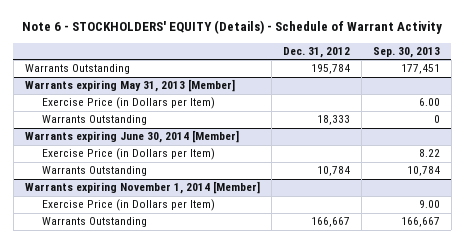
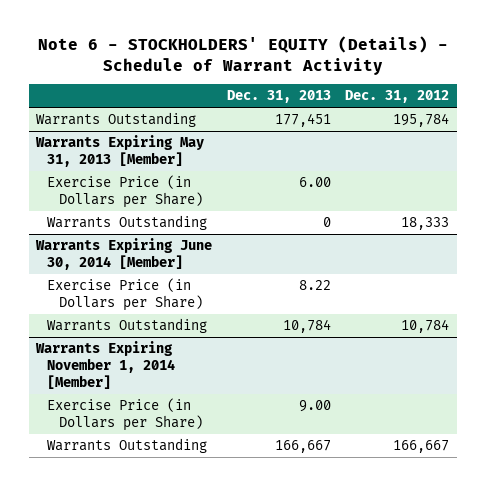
- | Dec. 31, 2012 | Sep. 30, 2013
+ | Dec. 31, 2013 | Dec. 31, 2012
- Warrants expiring May 31, 2013 [Member]
- Exercise Price (in Dollars per Item) | | 6.00
+ Warrants Expiring May 31, 2013 [Member]
+ Exercise Price (in Dollars per Share) | 6.00 |
- Warrants expiring June 30, 2014 [Member]
- Exercise Price (in Dollars per Item) | | 8.22
+ Warrants Expiring June 30, 2014 [Member]
+ Exercise Price (in Dollars per Share) | 8.22 |
- Warrants expiring November 1, 2014 [Member]
- Exercise Price (in Dollars per Item) | | 9.00
+ Warrants Expiring November 1, 2014 [Member]
+ Exercise Price (in Dollars per Share) | 9.00 |

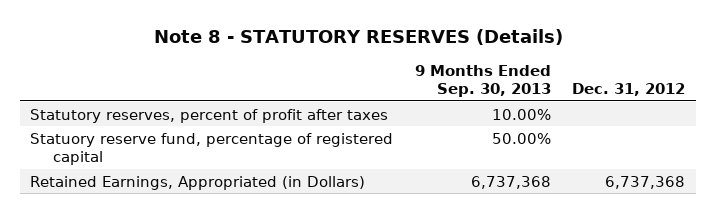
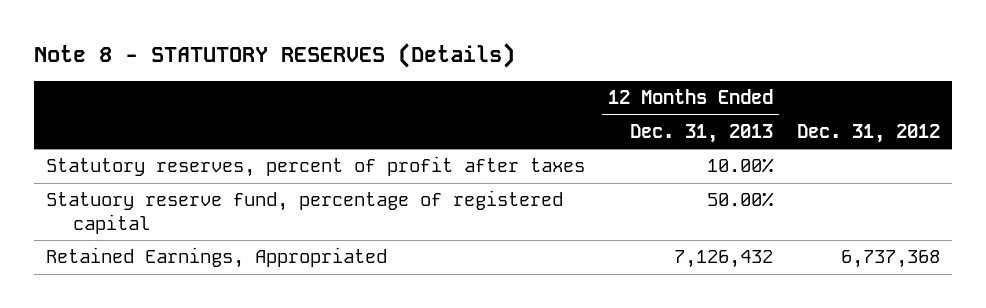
- | 9 Months Ended Sep. 30, 2013 | Dec. 31, 2012
+ | 12 Months Ended Dec. 31, 2013 | Dec. 31, 2012
- Retained Earnings, Appropriated (in Dollars) | 6,737,368 | 6,737,368
+ Retained Earnings, Appropriated | 7,126,432 | 6,737,368

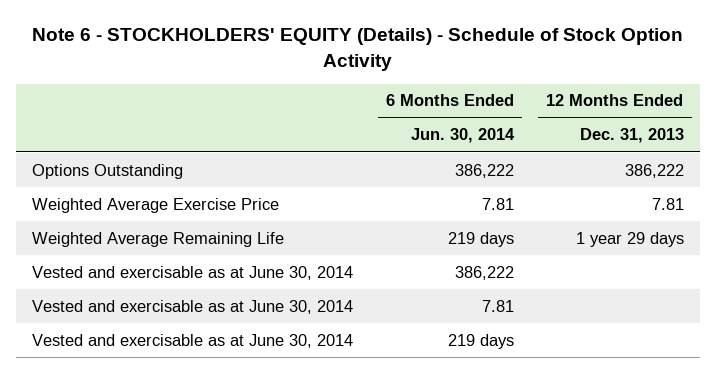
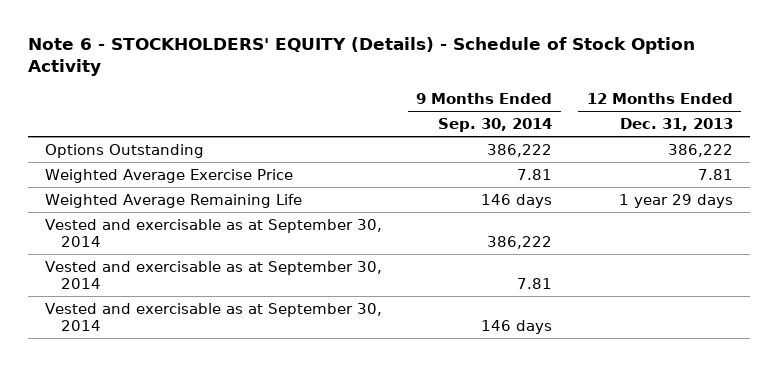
- | 6 Months Ended Jun. 30, 2014 | 12 Months Ended Dec. 31, 2013
+ | 9 Months Ended Sep. 30, 2014 | 12 Months Ended Dec. 31, 2013
- Vested and exercisable as at June 30, 2014 | 386,222 |
- Vested and exercisable as at June 30, 2014 | 7.81 |
- Vested and exercisable as at June 30, 2014 | 219 days |
+ Vested and exercisable as at September 30, 2014 | 386,222 |
+ Vested and exercisable as at September 30, 2014 | 7.81 |
+ Vested and exercisable as at September 30, 2014 | 146 days |

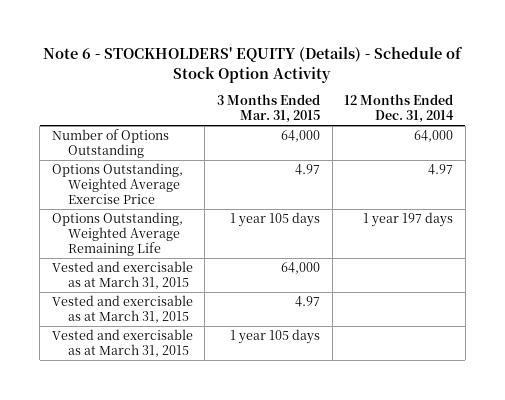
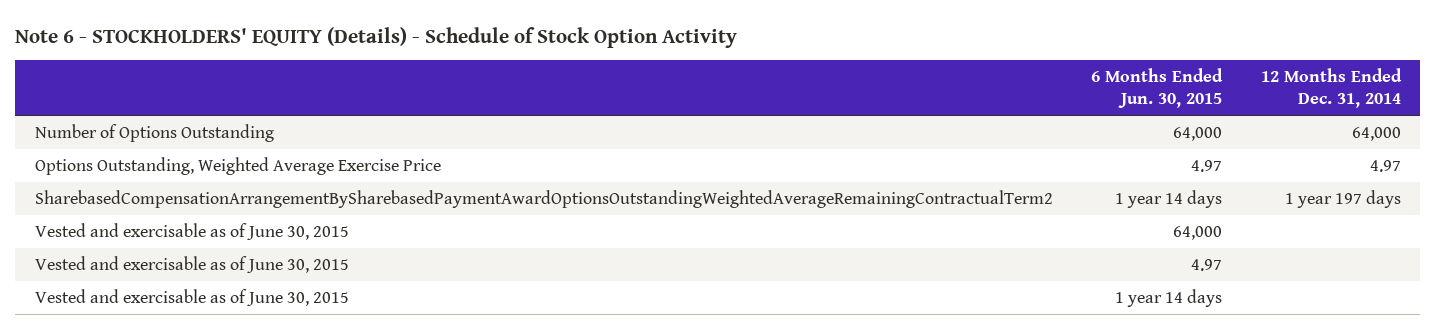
- | 3 Months Ended Mar. 31, 2015 | 12 Months Ended Dec. 31, 2014
+ | 6 Months Ended Jun. 30, 2015 | 12 Months Ended Dec. 31, 2014
- Options Outstanding, Weighted Average Remaining Life | 1 year 105 days | 1 year 197 days
- Vested and exercisable as at March 31, 2015 | 64,000 |
- Vested and exercisable as at March 31, 2015 | 4.97 |
- Vested and exercisable as at March 31, 2015 | 1 year 105 days |
+ SharebasedCompensationArrangementBySharebasedPaymentAwardOptionsOutstandingWeightedAverageRemainingContractualTerm2 | 1 year 14 days | 1 year 197 days
+ Vested and exercisable as of June 30, 2015 | 64,000 |
+ Vested and exercisable as of June 30, 2015 | 4.97 |
+ Vested and exercisable as of June 30, 2015 | 1 year 14 days |

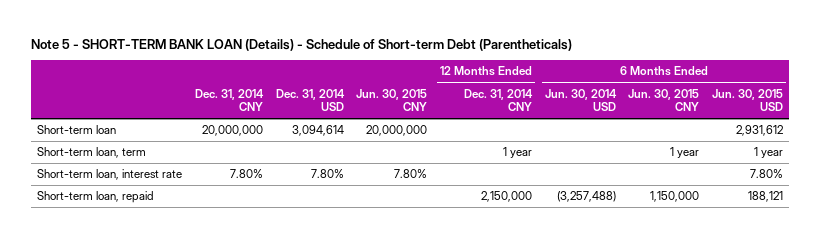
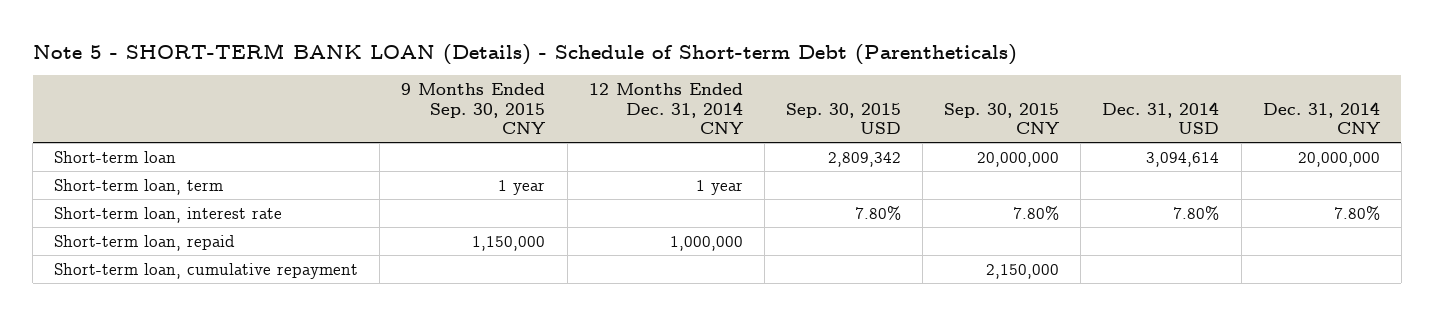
- | Dec. 31, 2014 CNY | Dec. 31, 2014 USD | Jun. 30, 2015 CNY | 12 Months Ended Dec. 31, 2014 CNY | 6 Months Ended Jun. 30, 2014 USD | 6 Months Ended Jun. 30, 2015 CNY | 6 Months Ended Jun. 30, 2015 USD
+ | 9 Months Ended Sep. 30, 2015 CNY | 12 Months Ended Dec. 31, 2014 CNY | Sep. 30, 2015 USD | Sep. 30, 2015 CNY | Dec. 31, 2014 USD | Dec. 31, 2014 CNY
- Short-term loan, repaid | | | | 2,150,000 | (3,257,488) | 1,150,000 | 188,121
+ Short-term loan, repaid | 1,150,000 | 1,000,000 | | | |
+ Short-term loan, cumulative repayment | | | | 2,150,000 | |

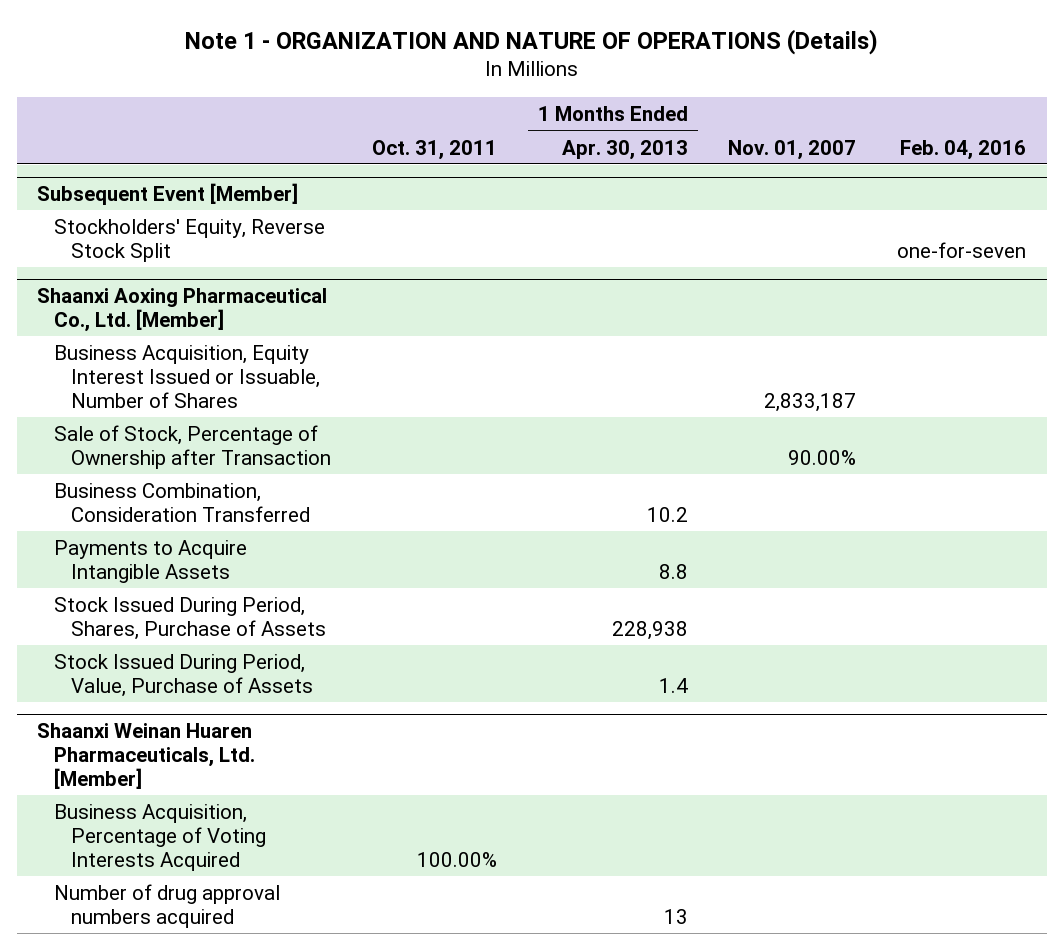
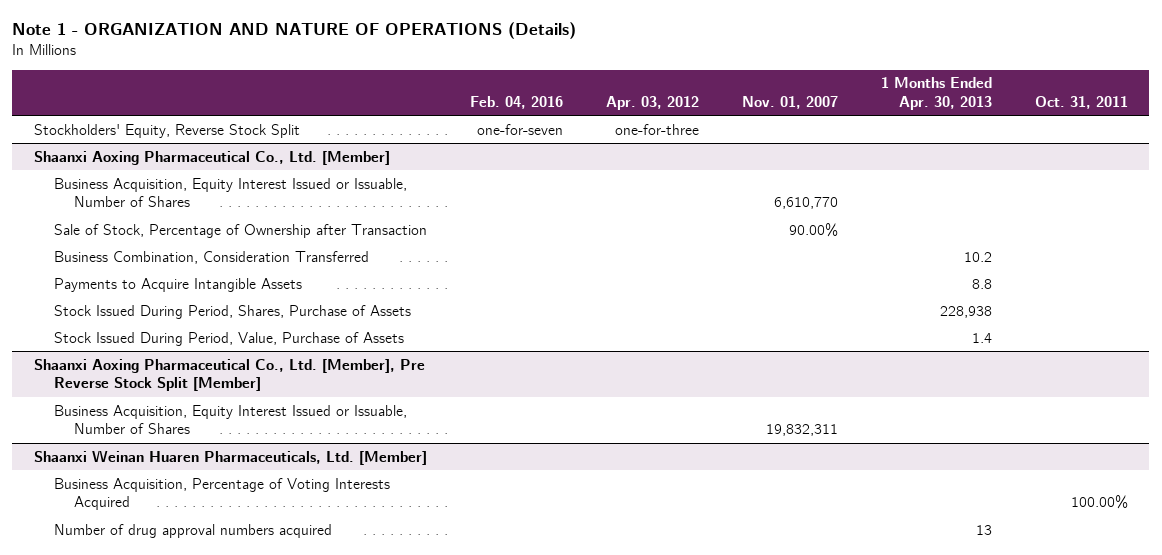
- | Oct. 31, 2011 | 1 Months Ended Apr. 30, 2013 | Nov. 01, 2007 | Feb. 04, 2016
+ | Feb. 04, 2016 | Apr. 03, 2012 | Nov. 01, 2007 | 1 Months Ended Apr. 30, 2013 | Oct. 31, 2011
- Subsequent Event [Member]
- Stockholders' Equity, Reverse Stock Split | | | | one-for-seven
+ Stockholders' Equity, Reverse Stock Split | one-for-seven | one-for-three | | |
@ Shaanxi Aoxing Pharmaceutical Co., Ltd. [Member]
- Business Acquisition, Equity Interest Issued or Issuable, Number of Shares | | | 2,833,187 |
+ Business Acquisition, Equity Interest Issued or Issuable, Number of Shares | | | 6,610,770 | |
+ Shaanxi Aoxing Pharmaceutical Co., Ltd. [Member], Pre Reverse Stock Split [Member]
+ Business Acquisition, Equity Interest Issued or Issuable, Number of Shares | | | 19,832,311 | |

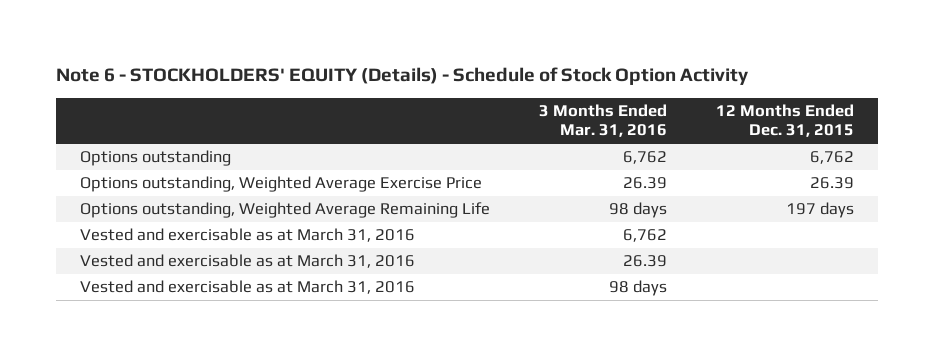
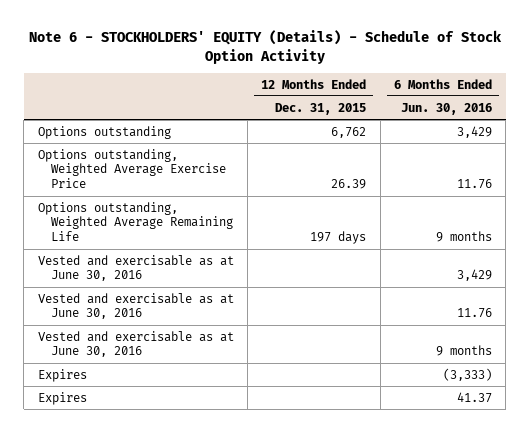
- | 3 Months Ended Mar. 31, 2016 | 12 Months Ended Dec. 31, 2015
+ | 12 Months Ended Dec. 31, 2015 | 6 Months Ended Jun. 30, 2016
- Vested and exercisable as at March 31, 2016 | 6,762 |
- Vested and exercisable as at March 31, 2016 | 26.39 |
- Vested and exercisable as at March 31, 2016 | 98 days |
+ Vested and exercisable as at June 30, 2016 | | 3,429
+ Vested and exercisable as at June 30, 2016 | | 11.76
+ Vested and exercisable as at June 30, 2016 | | 9 months
+ Expires | | (3,333)
+ Expires | | 41.37

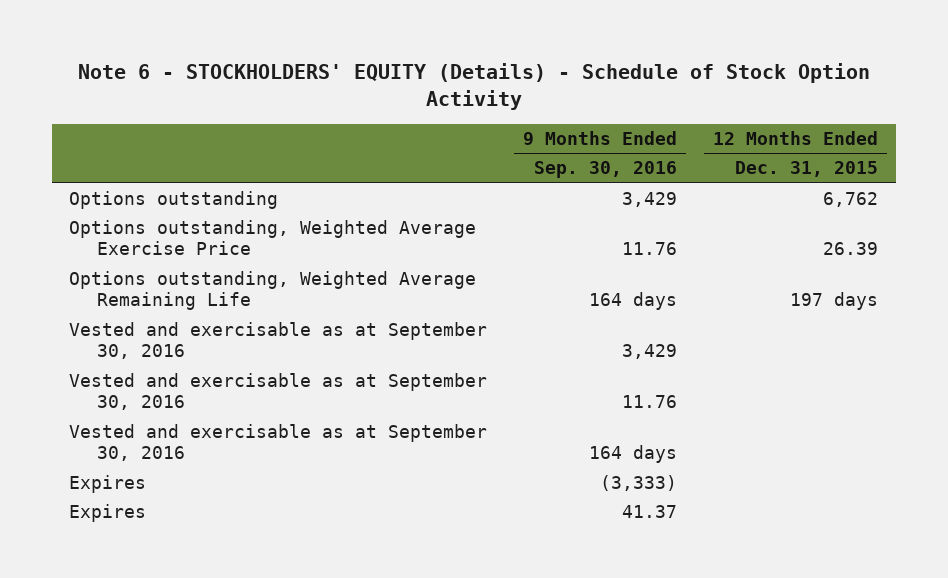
- | 12 Months Ended Dec. 31, 2015 | 6 Months Ended Jun. 30, 2016
+ | 9 Months Ended Sep. 30, 2016 | 12 Months Ended Dec. 31, 2015
- Vested and exercisable as at June 30, 2016 | | 3,429
- Vested and exercisable as at June 30, 2016 | | 11.76
- Vested and exercisable as at June 30, 2016 | | 9 months
+ Vested and exercisable as at September 30, 2016 | 3,429 |
+ Vested and exercisable as at September 30, 2016 | 11.76 |
+ Vested and exercisable as at September 30, 2016 | 164 days |

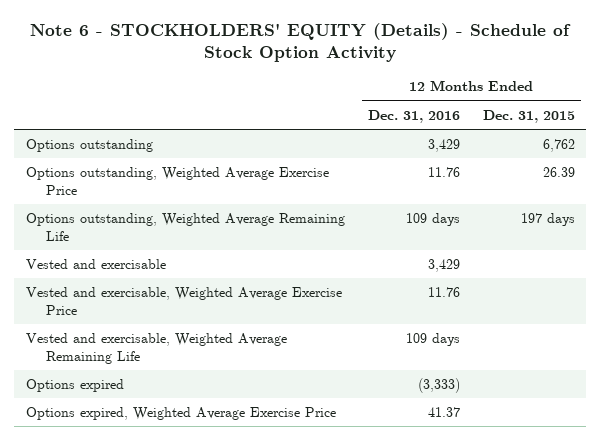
- | 9 Months Ended Sep. 30, 2016 | 12 Months Ended Dec. 31, 2015
+ | 12 Months Ended Dec. 31, 2016 | 12 Months Ended Dec. 31, 2015
- Vested and exercisable as at September 30, 2016 | 3,429 |
- Vested and exercisable as at September 30, 2016 | 11.76 |
- Vested and exercisable as at September 30, 2016 | 164 days |
- Expires | (3,333) |
- Expires | 41.37 |
+ Vested and exercisable | 3,429 |
+ Vested and exercisable, Weighted Average Exercise Price | 11.76 |
+ Vested and exercisable, Weighted Average Remaining Life | 109 days |
+ Options expired | (3,333) |
+ Options expired, Weighted Average Exercise Price | 41.37 |

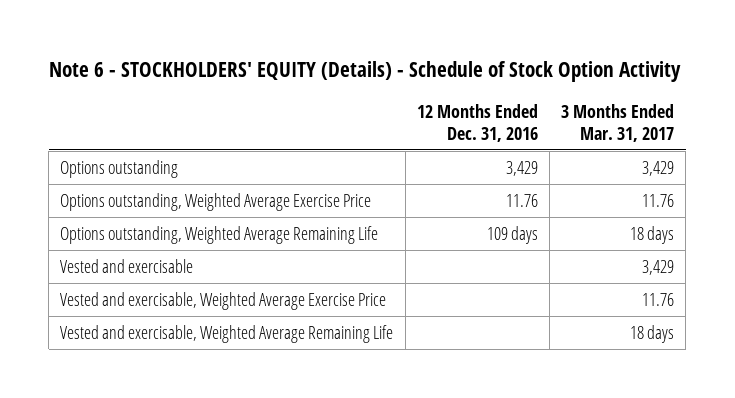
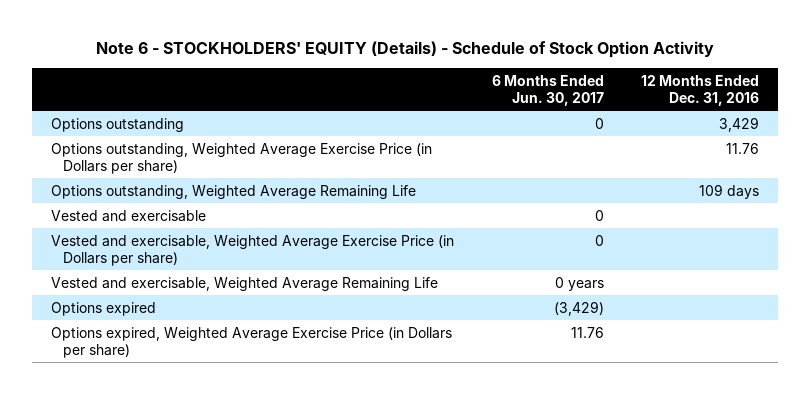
- | 12 Months Ended Dec. 31, 2016 | 3 Months Ended Mar. 31, 2017
+ | 6 Months Ended Jun. 30, 2017 | 12 Months Ended Dec. 31, 2016
- Options outstanding, Weighted Average Exercise Price | 11.76 | 11.76
+ Options outstanding, Weighted Average Exercise Price (in Dollars per share) | | 11.76
- Vested and exercisable, Weighted Average Exercise Price | | 11.76
+ Vested and exercisable, Weighted Average Exercise Price (in Dollars per share) | 0 |
+ Options expired | (3,429) |
+ Options expired, Weighted Average Exercise Price (in Dollars per share) | 11.76 |

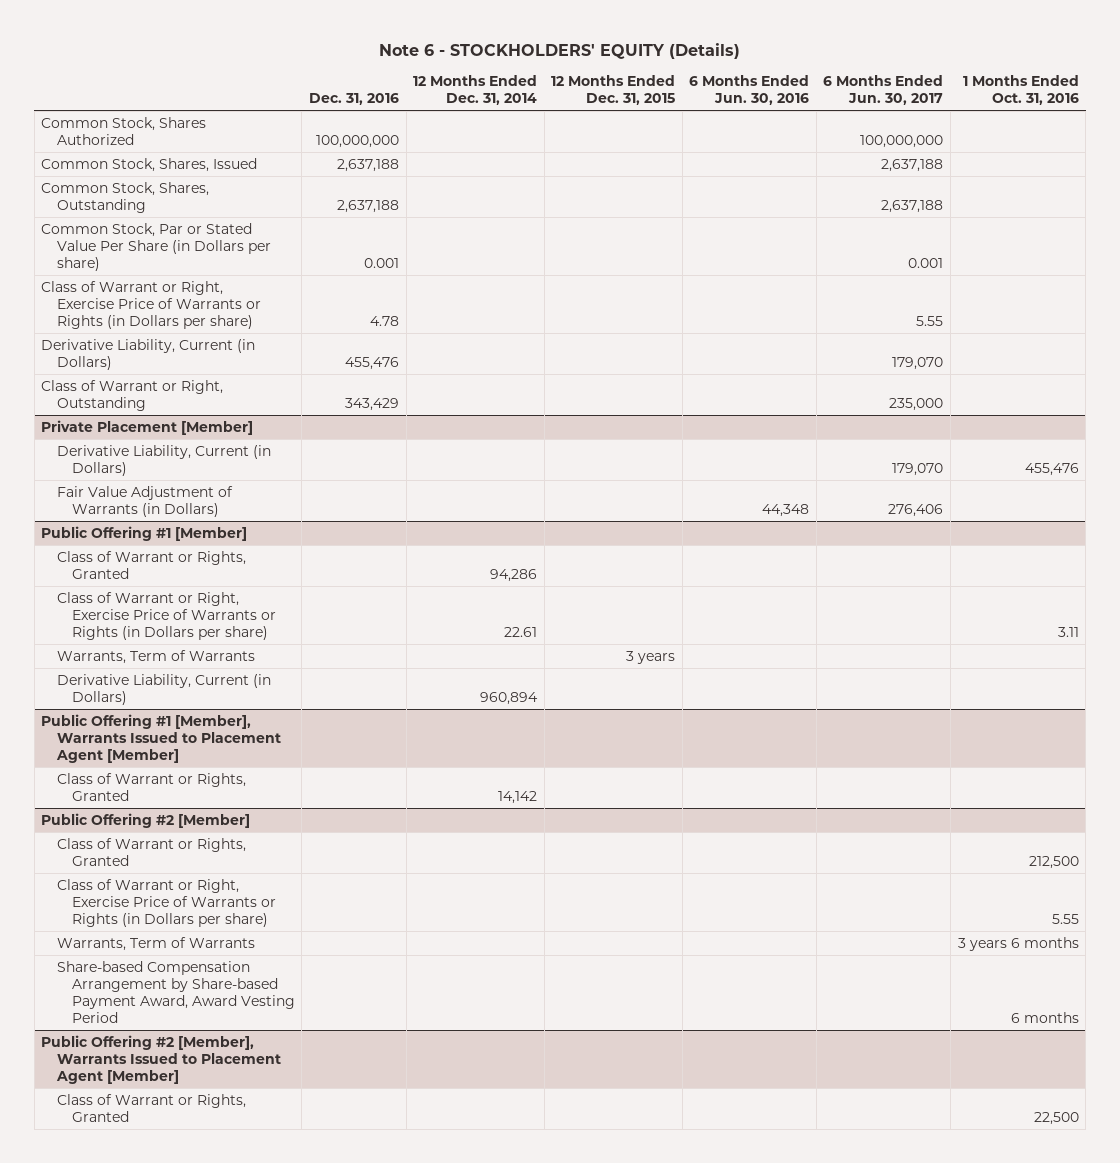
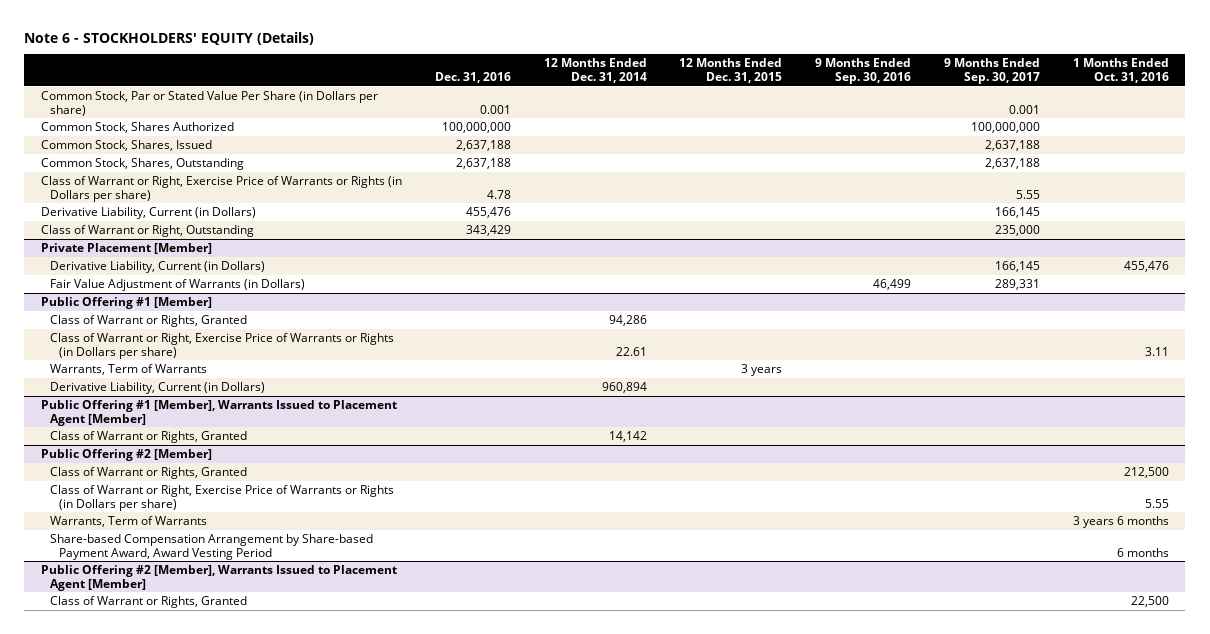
- | Dec. 31, 2016 | 12 Months Ended Dec. 31, 2014 | 12 Months Ended Dec. 31, 2015 | 6 Months Ended Jun. 30, 2016 | 6 Months Ended Jun. 30, 2017 | 1 Months Ended Oct. 31, 2016
+ | Dec. 31, 2016 | 12 Months Ended Dec. 31, 2014 | 12 Months Ended Dec. 31, 2015 | 9 Months Ended Sep. 30, 2016 | 9 Months Ended Sep. 30, 2017 | 1 Months Ended Oct. 31, 2016
moved up: Common Stock, Par or Stated Value Per Share (in Dollars per share) | 0.001 | | | | 0.001 |

